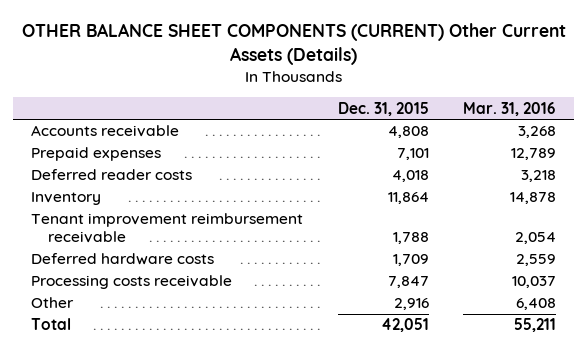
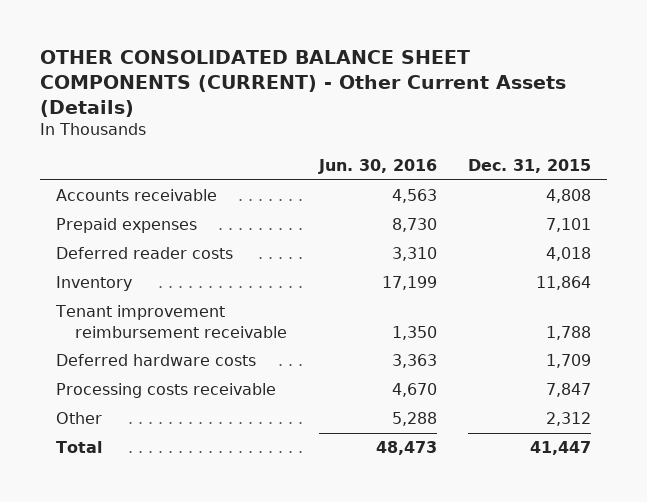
- OTHER BALANCE SHEET COMPONENTS (CURRENT) Other Current Assets (Details)
+ OTHER CONSOLIDATED BALANCE SHEET COMPONENTS (CURRENT) - Other Current Assets (Details)
- | Dec. 31, 2015 | Mar. 31, 2016
+ | Jun. 30, 2016 | Dec. 31, 2015
- Other | 2,916 | 6,408
- Total | 42,051 | 55,211
+ Other | 5,288 | 2,312
+ Total | 48,473 | 41,447

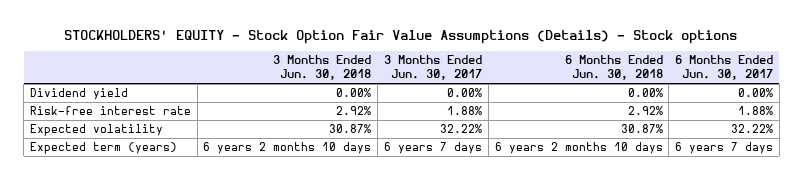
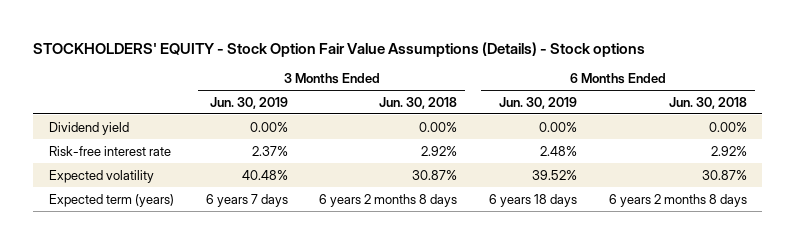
- | 3 Months Ended Jun. 30, 2018 | 3 Months Ended Jun. 30, 2017 | 6 Months Ended Jun. 30, 2018 | 6 Months Ended Jun. 30, 2017
+ | 3 Months Ended Jun. 30, 2019 | 3 Months Ended Jun. 30, 2018 | 6 Months Ended Jun. 30, 2019 | 6 Months Ended Jun. 30, 2018
- Expected term (years) | 6 years 2 months 10 days | 6 years 7 days | 6 years 2 months 10 days | 6 years 7 days
+ Expected term (years) | 6 years 7 days | 6 years 2 months 8 days | 6 years 18 days | 6 years 2 months 8 days

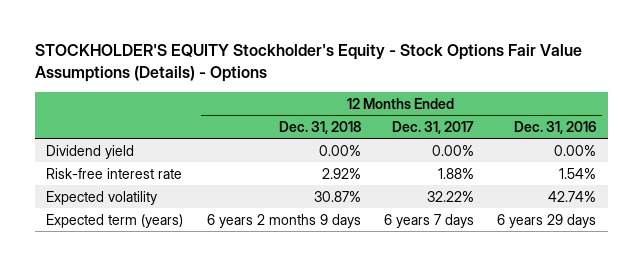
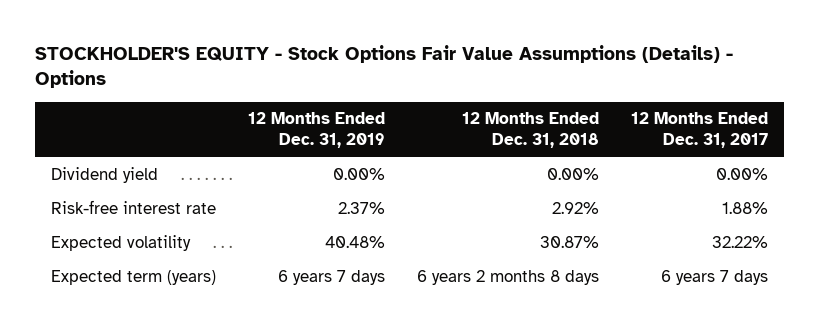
- STOCKHOLDER'S EQUITY Stockholder's Equity - Stock Options Fair Value Assumptions (Details) - Options
+ STOCKHOLDER'S EQUITY - Stock Options Fair Value Assumptions (Details) - Options
- | 12 Months Ended Dec. 31, 2018 | 12 Months Ended Dec. 31, 2017 | 12 Months Ended Dec. 31, 2016
+ | 12 Months Ended Dec. 31, 2019 | 12 Months Ended Dec. 31, 2018 | 12 Months Ended Dec. 31, 2017
- Expected term (years) | 6 years 2 months 9 days | 6 years 7 days | 6 years 29 days
+ Expected term (years) | 6 years 7 days | 6 years 2 months 8 days | 6 years 7 days

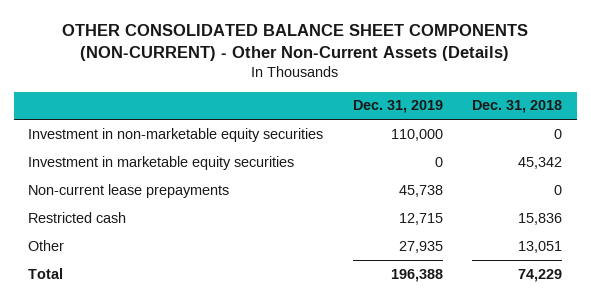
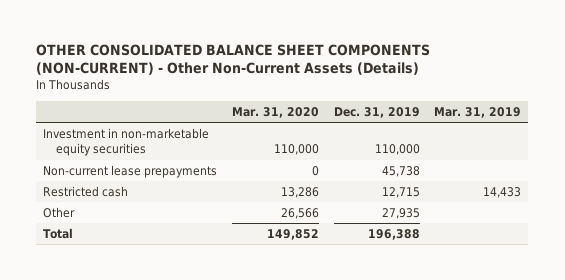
- | Dec. 31, 2019 | Dec. 31, 2018
+ | Mar. 31, 2020 | Dec. 31, 2019 | Mar. 31, 2019
- Investment in marketable equity securities | 0 | 45,342

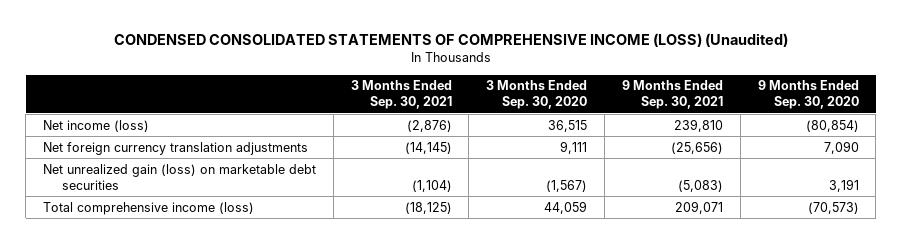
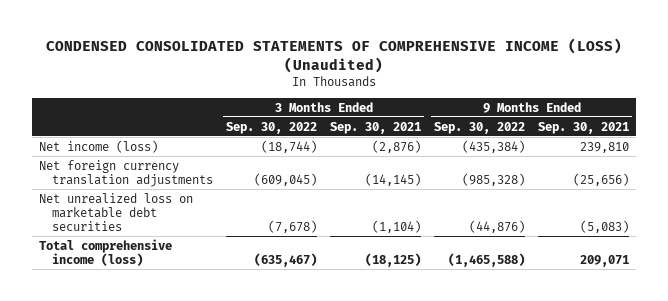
- | 3 Months Ended Sep. 30, 2021 | 3 Months Ended Sep. 30, 2020 | 9 Months Ended Sep. 30, 2021 | 9 Months Ended Sep. 30, 2020
+ | 3 Months Ended Sep. 30, 2022 | 3 Months Ended Sep. 30, 2021 | 9 Months Ended Sep. 30, 2022 | 9 Months Ended Sep. 30, 2021
- Net unrealized gain (loss) on marketable debt securities | (1,104) | (1,567) | (5,083) | 3,191
+ Net unrealized loss on marketable debt securities | (7,678) | (1,104) | (44,876) | (5,083)

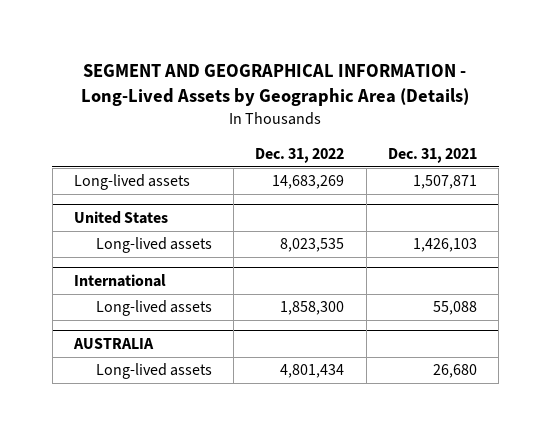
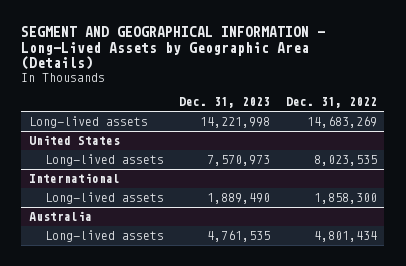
- | Dec. 31, 2022 | Dec. 31, 2021
+ | Dec. 31, 2023 | Dec. 31, 2022
- AUSTRALIA
+ Australia

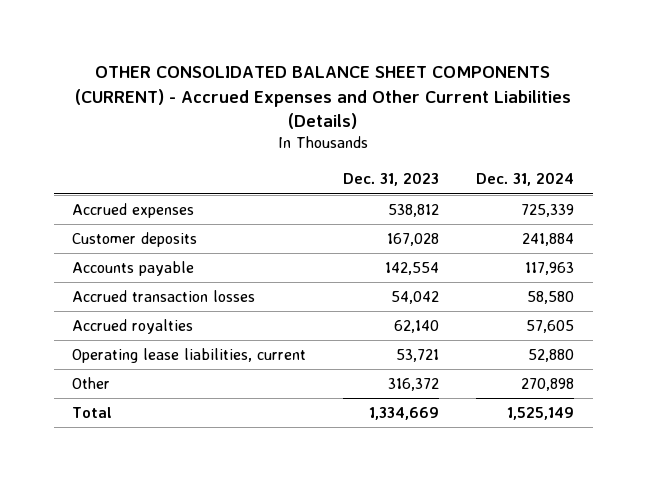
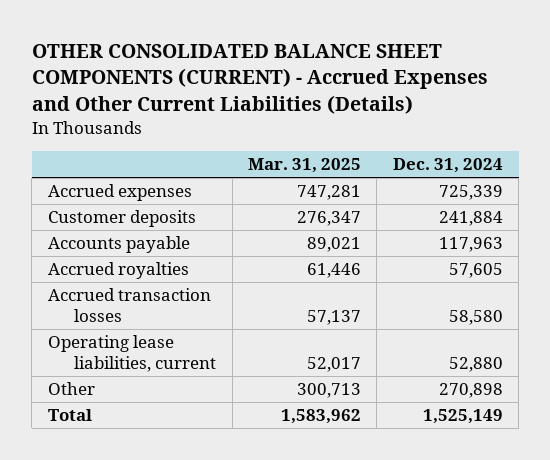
- | Dec. 31, 2023 | Dec. 31, 2024
+ | Mar. 31, 2025 | Dec. 31, 2024
moved down: Accrued transaction losses | 57,137 | 58,580

